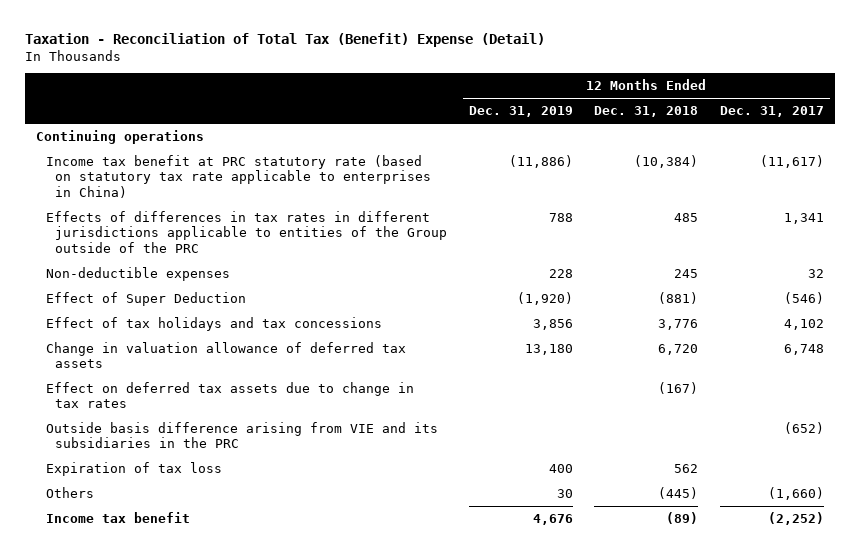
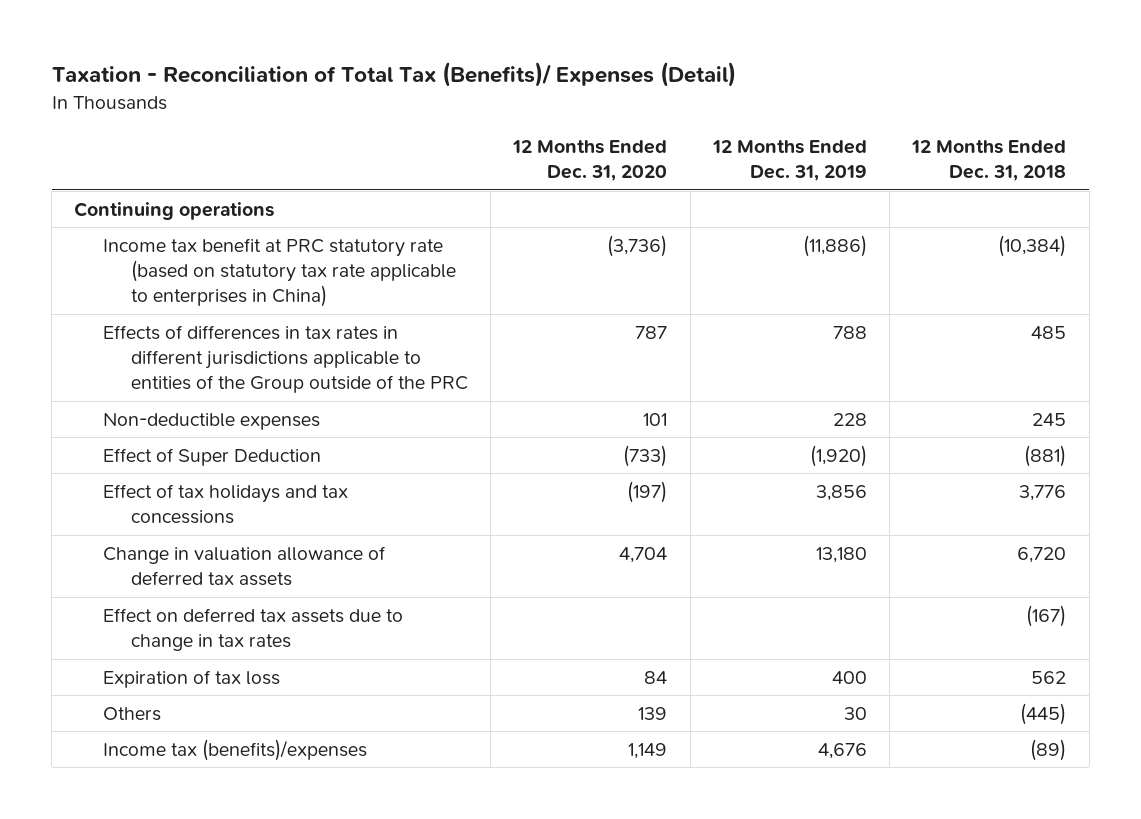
- Taxation - Reconciliation of Total Tax (Benefit) Expense (Detail)
+ Taxation - Reconciliation of Total Tax (Benefits)/ Expenses (Detail)
- | 12 Months Ended Dec. 31, 2019 | 12 Months Ended Dec. 31, 2018 | 12 Months Ended Dec. 31, 2017
+ | 12 Months Ended Dec. 31, 2020 | 12 Months Ended Dec. 31, 2019 | 12 Months Ended Dec. 31, 2018
- Outside basis difference arising from VIE and its subsidiaries in the PRC | | | (652)
- Income tax benefit | 4,676 | (89) | (2,252)
+ Income tax (benefits)/expenses | 1,149 | 4,676 | (89)

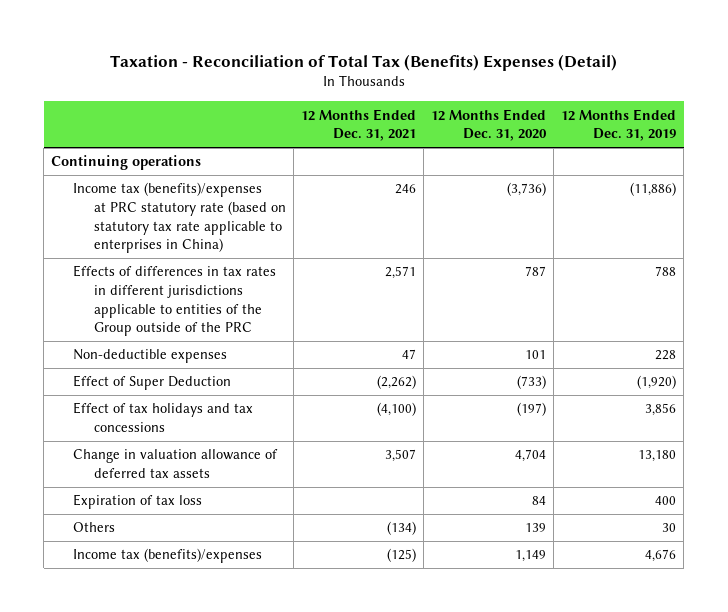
- Taxation - Reconciliation of Total Tax (Benefits)/ Expenses (Detail)
+ Taxation - Reconciliation of Total Tax (Benefits) Expenses (Detail)
- | 12 Months Ended Dec. 31, 2020 | 12 Months Ended Dec. 31, 2019 | 12 Months Ended Dec. 31, 2018
+ | 12 Months Ended Dec. 31, 2021 | 12 Months Ended Dec. 31, 2020 | 12 Months Ended Dec. 31, 2019
- Income tax benefit at PRC statutory rate (based on statutory tax rate applicable to enterprises in China) | (3,736) | (11,886) | (10,384)
+ Income tax (benefits)/expenses at PRC statutory rate (based on statutory tax rate applicable to enterprises in China) | 246 | (3,736) | (11,886)
- Effect on deferred tax assets due to change in tax rates | | | (167)

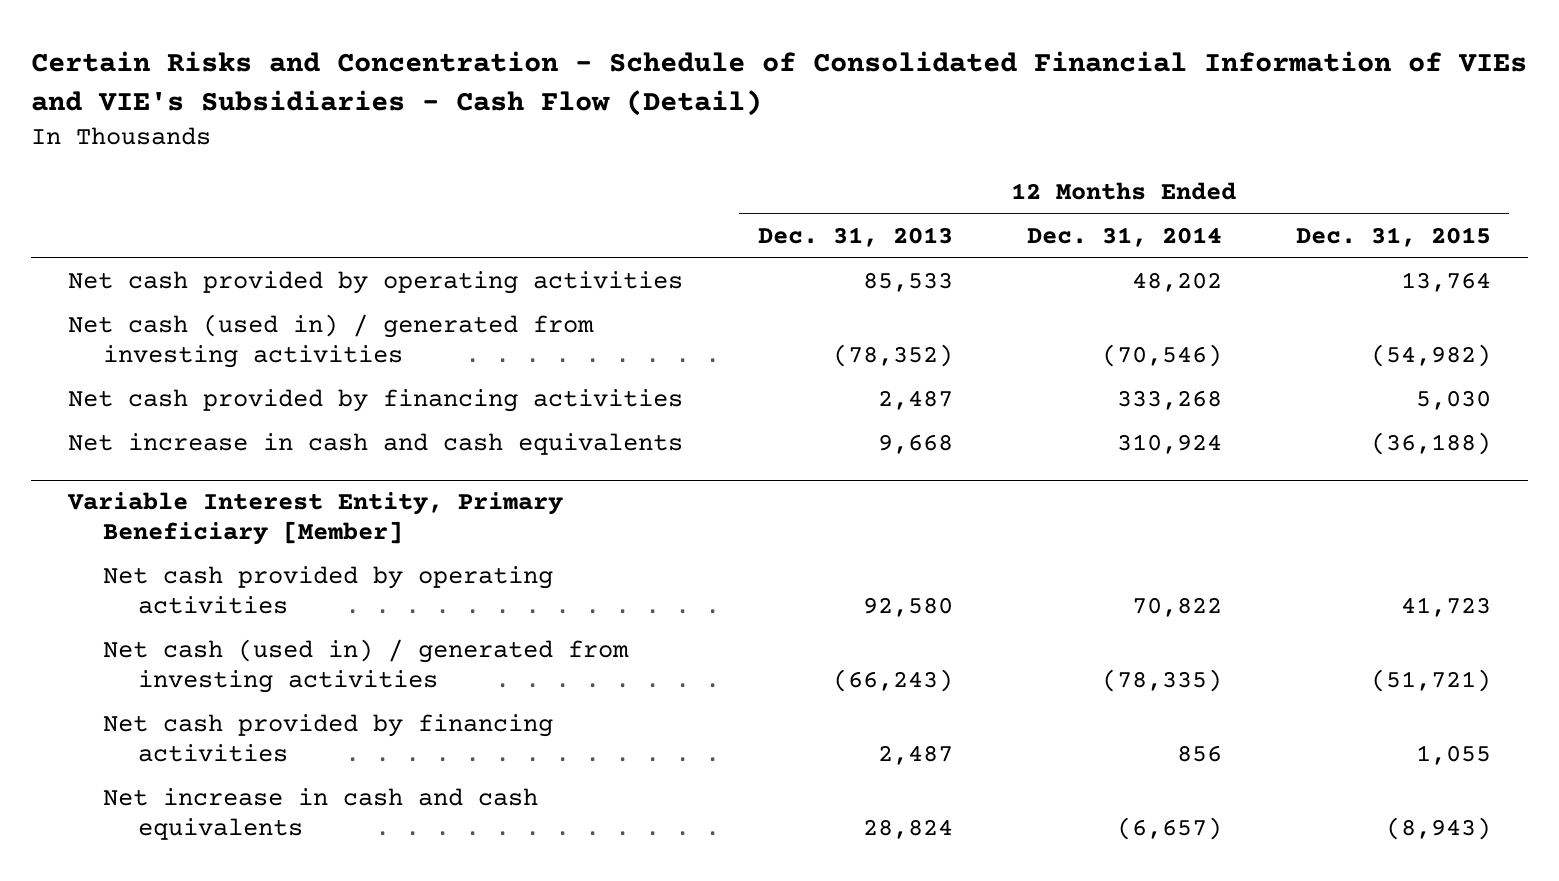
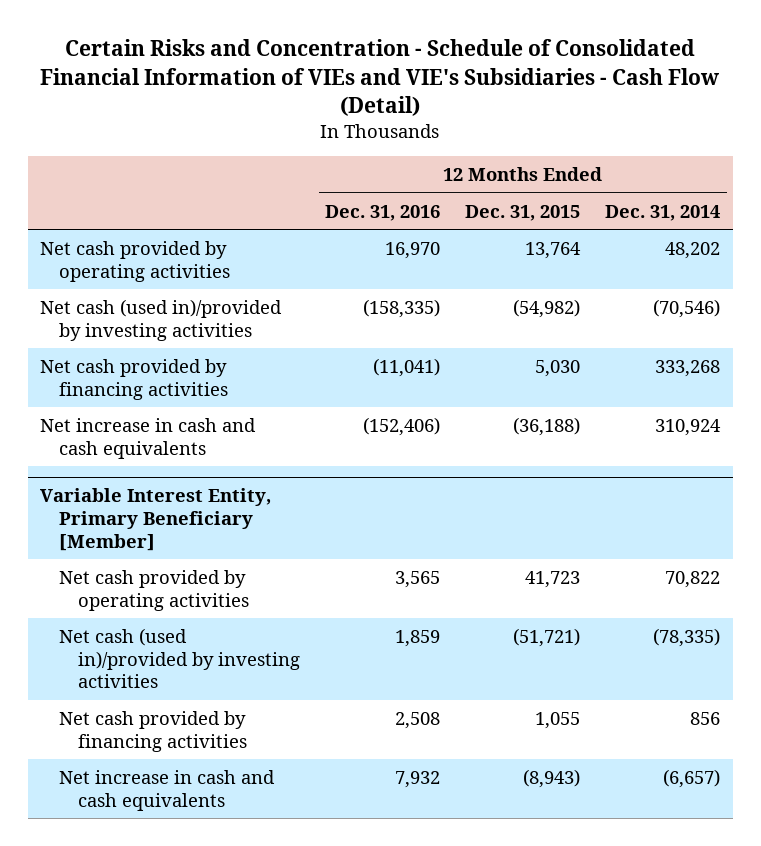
- | 12 Months Ended Dec. 31, 2013 | 12 Months Ended Dec. 31, 2014 | 12 Months Ended Dec. 31, 2015
+ | 12 Months Ended Dec. 31, 2016 | 12 Months Ended Dec. 31, 2015 | 12 Months Ended Dec. 31, 2014
- Net cash (used in) / generated from investing activities | (78,352) | (70,546) | (54,982)
+ Net cash (used in)/provided by investing activities | (158,335) | (54,982) | (70,546)
@ Variable Interest Entity, Primary Beneficiary [Member]
- Net cash (used in) / generated from investing activities | (66,243) | (78,335) | (51,721)
+ Net cash (used in)/provided by investing activities | 1,859 | (51,721) | (78,335)

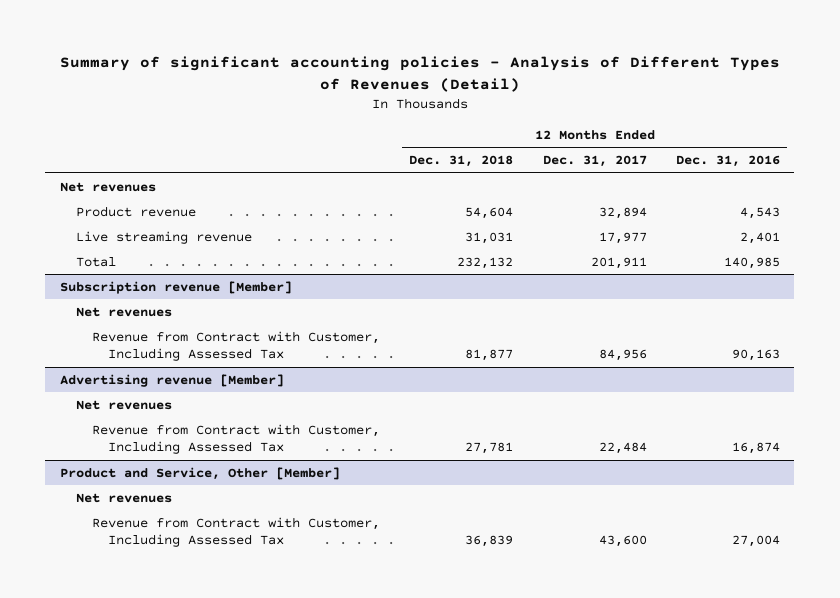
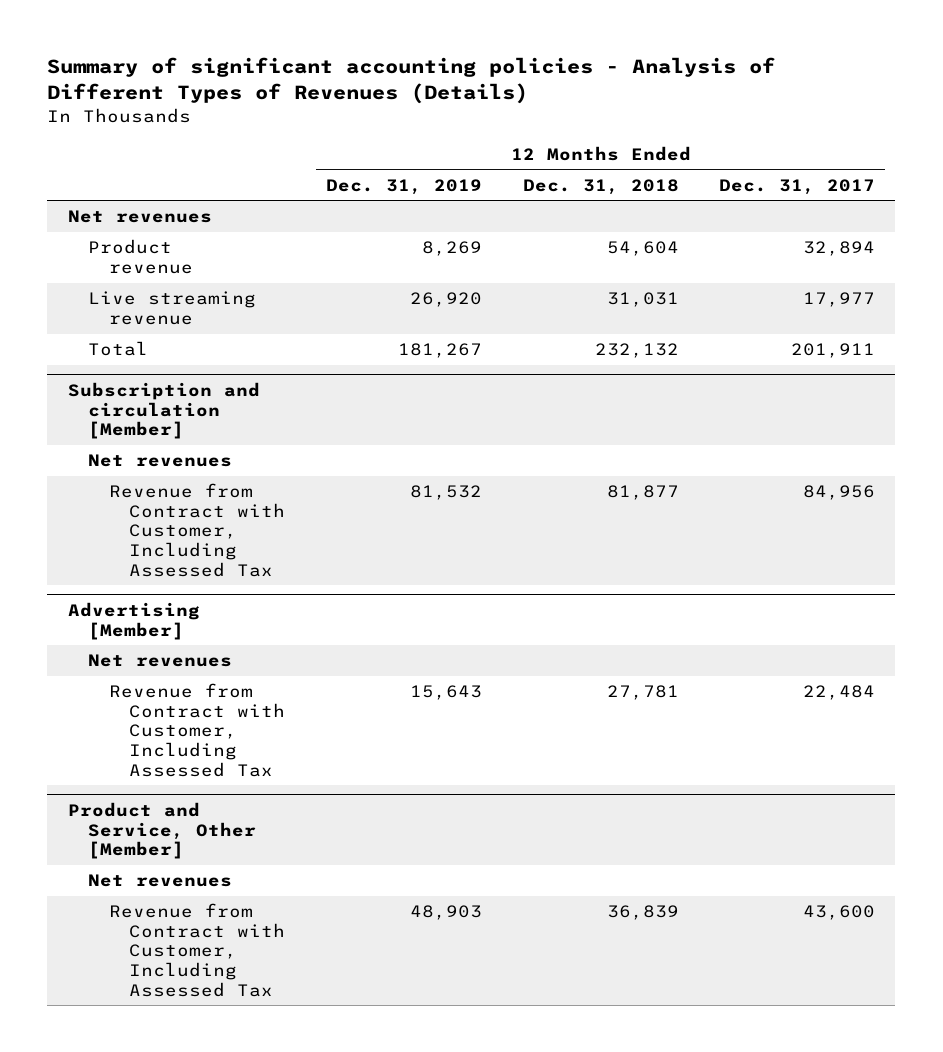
- Summary of significant accounting policies - Analysis of Different Types of Revenues (Detail)
+ Summary of significant accounting policies - Analysis of Different Types of Revenues (Details)
- | 12 Months Ended Dec. 31, 2018 | 12 Months Ended Dec. 31, 2017 | 12 Months Ended Dec. 31, 2016
+ | 12 Months Ended Dec. 31, 2019 | 12 Months Ended Dec. 31, 2018 | 12 Months Ended Dec. 31, 2017
- Subscription revenue [Member]
+ Subscription and circulation [Member]
- Advertising revenue [Member]
+ Advertising [Member]

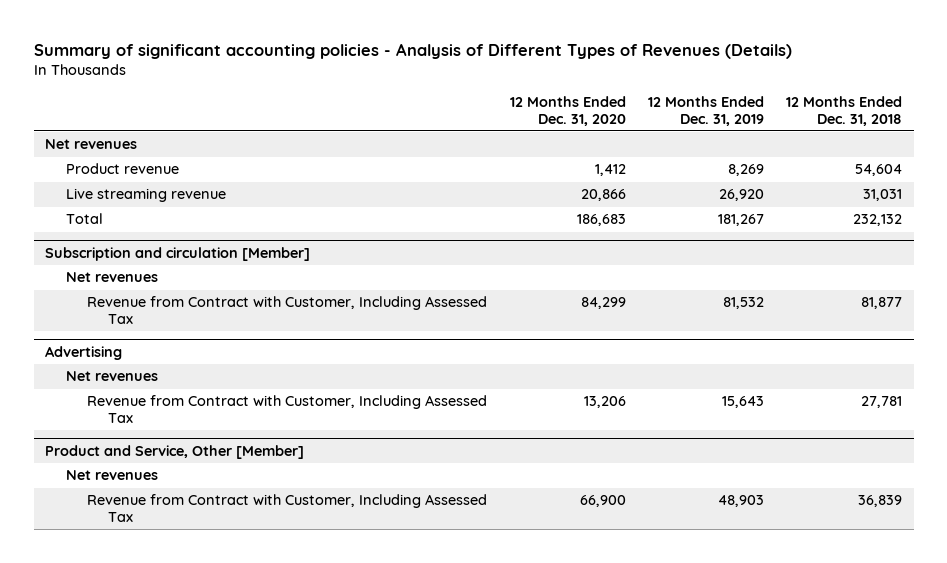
- | 12 Months Ended Dec. 31, 2019 | 12 Months Ended Dec. 31, 2018 | 12 Months Ended Dec. 31, 2017
+ | 12 Months Ended Dec. 31, 2020 | 12 Months Ended Dec. 31, 2019 | 12 Months Ended Dec. 31, 2018
- Advertising [Member]
+ Advertising

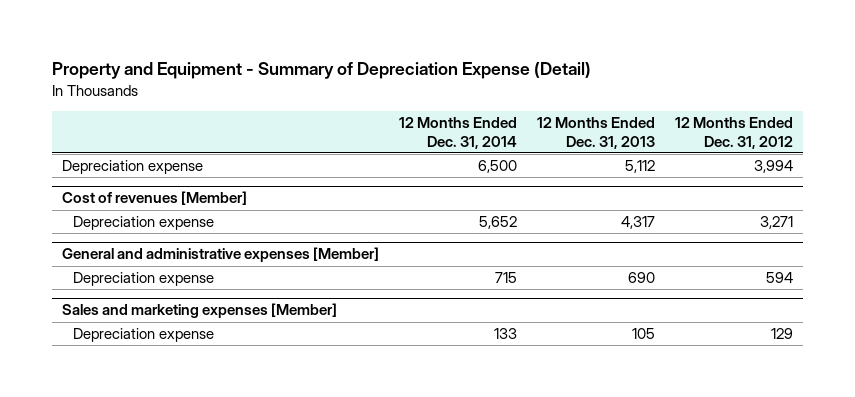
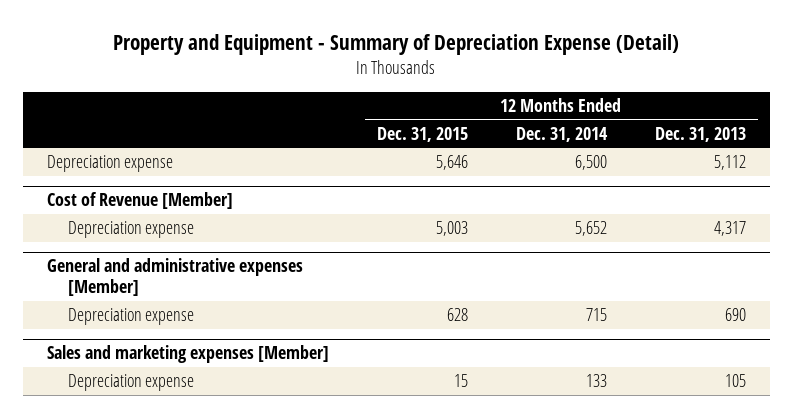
- | 12 Months Ended Dec. 31, 2014 | 12 Months Ended Dec. 31, 2013 | 12 Months Ended Dec. 31, 2012
+ | 12 Months Ended Dec. 31, 2015 | 12 Months Ended Dec. 31, 2014 | 12 Months Ended Dec. 31, 2013
- Cost of revenues [Member]
+ Cost of Revenue [Member]

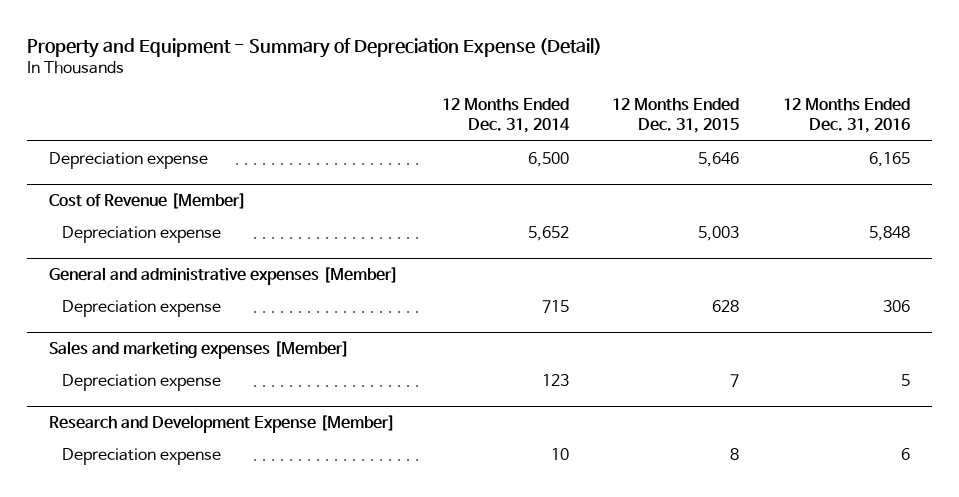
- | 12 Months Ended Dec. 31, 2015 | 12 Months Ended Dec. 31, 2014 | 12 Months Ended Dec. 31, 2013
+ | 12 Months Ended Dec. 31, 2014 | 12 Months Ended Dec. 31, 2015 | 12 Months Ended Dec. 31, 2016
@ Sales and marketing expenses [Member]
- Depreciation expense | 15 | 133 | 105
+ Depreciation expense | 123 | 7 | 5
+ Research and Development Expense [Member]
+ Depreciation expense | 10 | 8 | 6

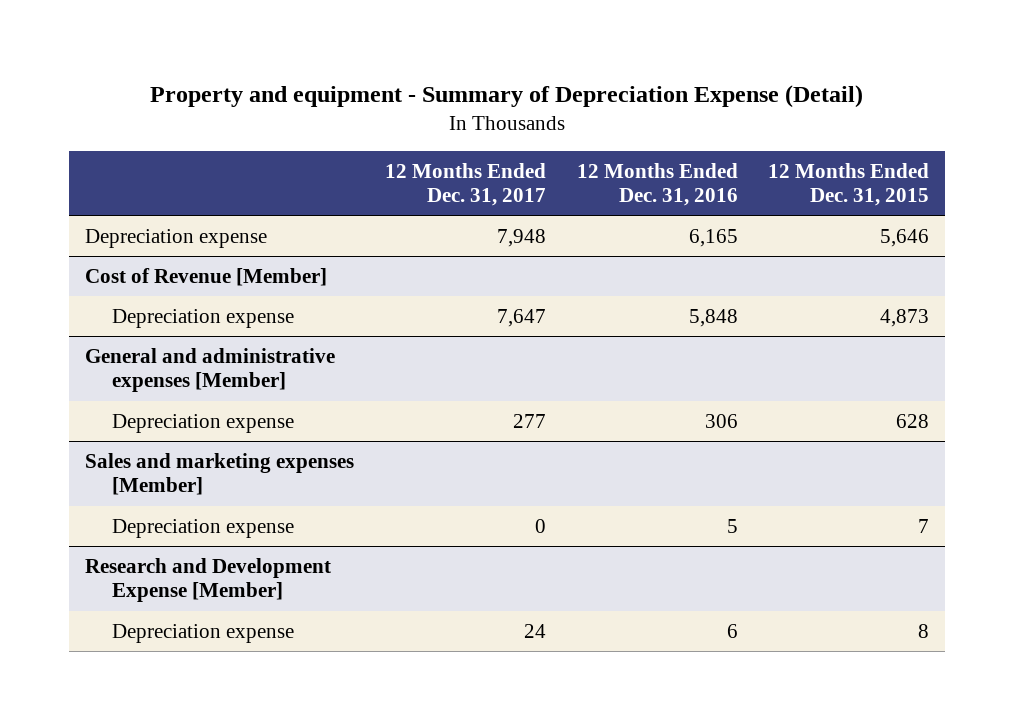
- Property and Equipment - Summary of Depreciation Expense (Detail)
+ Property and equipment - Summary of Depreciation Expense (Detail)
- | 12 Months Ended Dec. 31, 2014 | 12 Months Ended Dec. 31, 2015 | 12 Months Ended Dec. 31, 2016
+ | 12 Months Ended Dec. 31, 2017 | 12 Months Ended Dec. 31, 2016 | 12 Months Ended Dec. 31, 2015
@ Cost of Revenue [Member]
- Depreciation expense | 5,652 | 5,003 | 5,848
+ Depreciation expense | 7,647 | 5,848 | 4,873

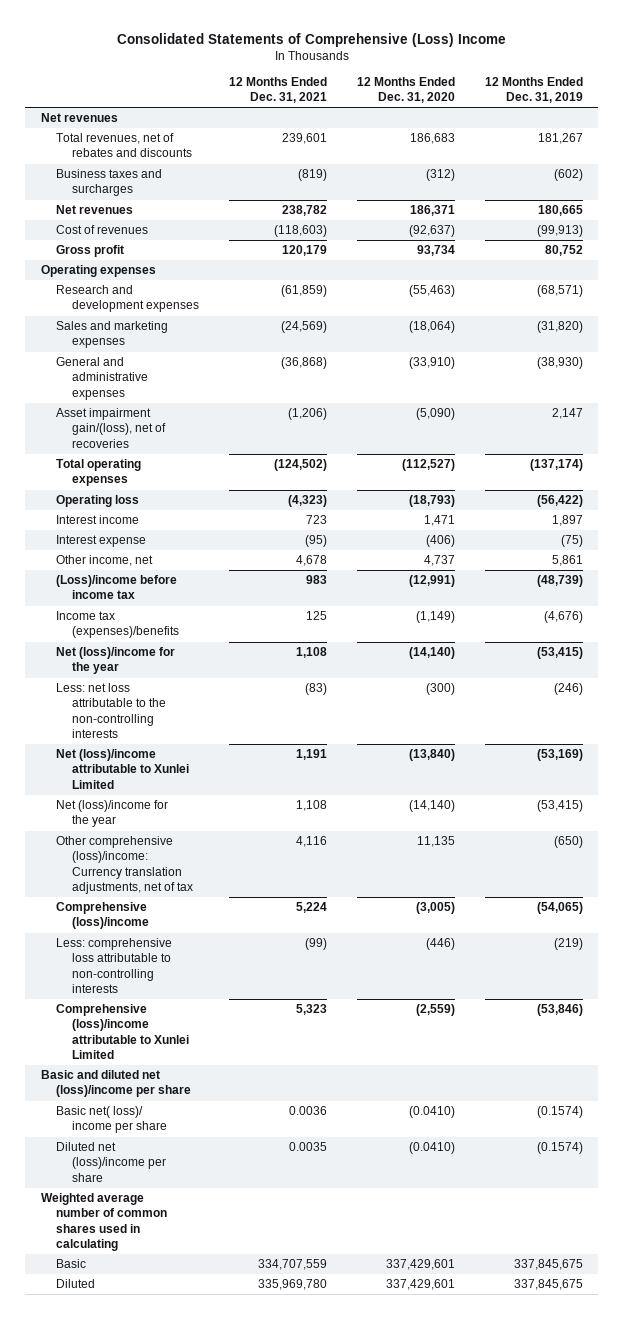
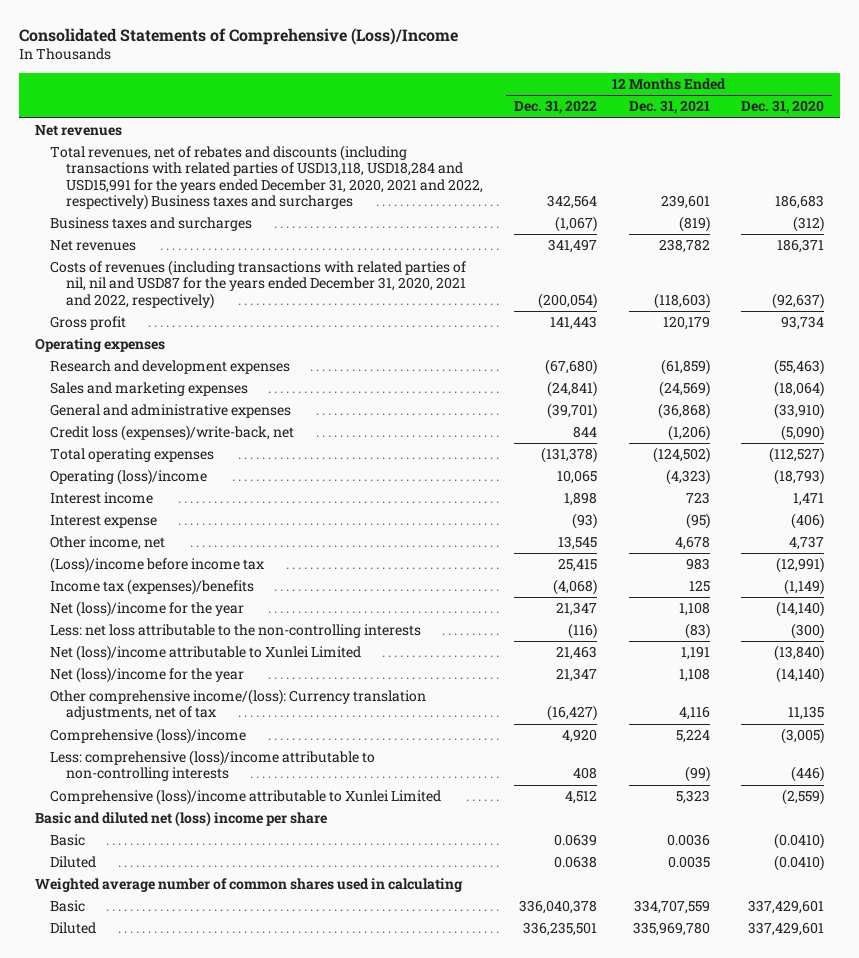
- Consolidated Statements of Comprehensive (Loss) Income
+ Consolidated Statements of Comprehensive (Loss)/Income
- | 12 Months Ended Dec. 31, 2021 | 12 Months Ended Dec. 31, 2020 | 12 Months Ended Dec. 31, 2019
+ | 12 Months Ended Dec. 31, 2022 | 12 Months Ended Dec. 31, 2021 | 12 Months Ended Dec. 31, 2020
- Total revenues, net of rebates and discounts | 239,601 | 186,683 | 181,267
+ Total revenues, net of rebates and discounts (including transactions with related parties of USD13,118, USD18,284 and USD15,991 for the years ended December 31, 2020, 2021 and 2022, respectively) Business taxes and surcharges | 342,564 | 239,601 | 186,683
- Cost of revenues | (118,603) | (92,637) | (99,913)
+ Costs of revenues (including transactions with related parties of nil, nil and USD87 for the years ended December 31, 2020, 2021 and 2022, respectively) | (200,054) | (118,603) | (92,637)
- Asset impairment gain/(loss), net of recoveries | (1,206) | (5,090) | 2,147
+ Credit loss (expenses)/write-back, net | 844 | (1,206) | (5,090)
- Operating loss | (4,323) | (18,793) | (56,422)
+ Operating (loss)/income | 10,065 | (4,323) | (18,793)
- Other comprehensive (loss)/income: Currency translation adjustments, net of tax | 4,116 | 11,135 | (650)
+ Other comprehensive income/(loss): Currency translation adjustments, net of tax | (16,427) | 4,116 | 11,135
- Less: comprehensive loss attributable to non-controlling interests | (99) | (446) | (219)
+ Less: comprehensive (loss)/income attributable to non-controlling interests | 408 | (99) | (446)
- Basic and diluted net (loss)/income per share
- Basic net( loss)/ income per share | 0.0036 | (0.0410) | (0.1574)
- Diluted net (loss)/income per share | 0.0035 | (0.0410) | (0.1574)
+ Basic and diluted net (loss) income per share
+ Basic | 0.0639 | 0.0036 | (0.0410)
+ Diluted | 0.0638 | 0.0035 | (0.0410)

